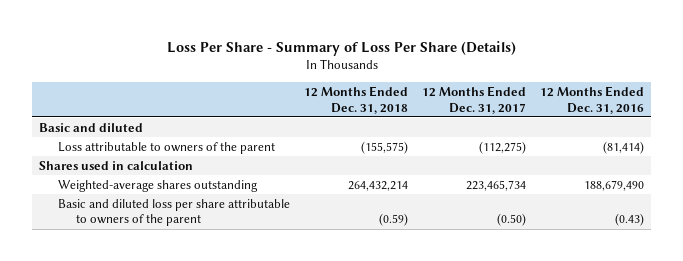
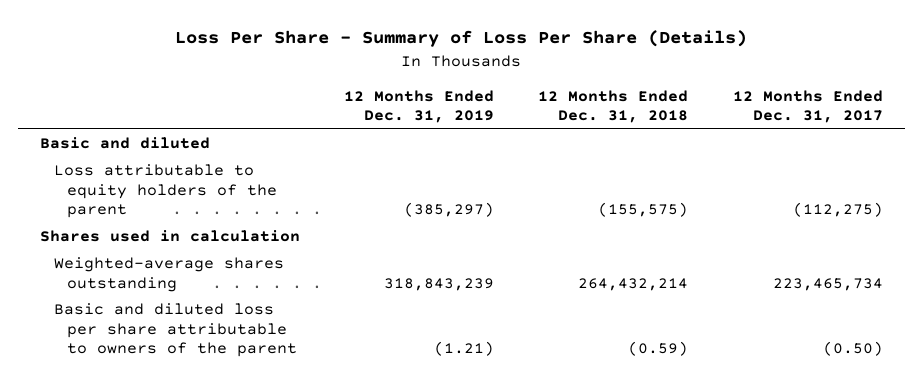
- | 12 Months Ended Dec. 31, 2018 | 12 Months Ended Dec. 31, 2017 | 12 Months Ended Dec. 31, 2016
+ | 12 Months Ended Dec. 31, 2019 | 12 Months Ended Dec. 31, 2018 | 12 Months Ended Dec. 31, 2017
- Loss attributable to owners of the parent | (155,575) | (112,275) | (81,414)
+ Loss attributable to equity holders of the parent | (385,297) | (155,575) | (112,275)

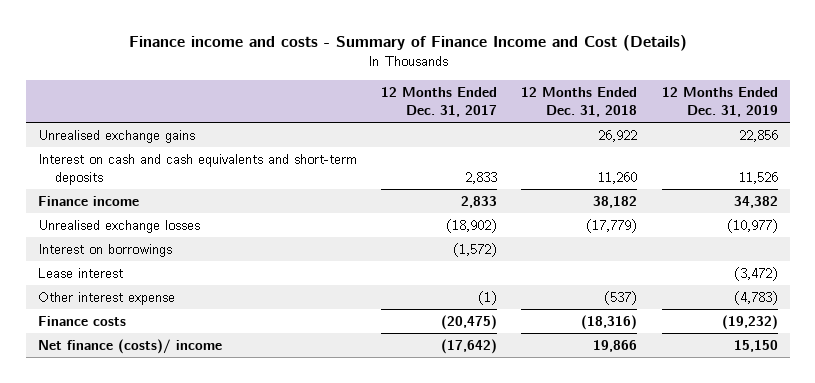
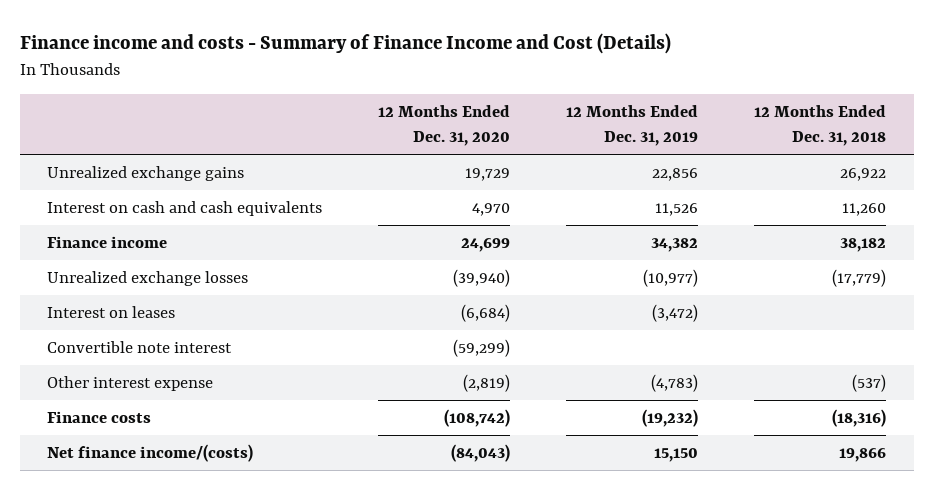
- | 12 Months Ended Dec. 31, 2017 | 12 Months Ended Dec. 31, 2018 | 12 Months Ended Dec. 31, 2019
+ | 12 Months Ended Dec. 31, 2020 | 12 Months Ended Dec. 31, 2019 | 12 Months Ended Dec. 31, 2018
- Unrealised exchange gains | | 26,922 | 22,856
- Interest on cash and cash equivalents and short-term deposits | 2,833 | 11,260 | 11,526
+ Unrealized exchange gains | 19,729 | 22,856 | 26,922
+ Interest on cash and cash equivalents | 4,970 | 11,526 | 11,260
- Unrealised exchange losses | (18,902) | (17,779) | (10,977)
- Interest on borrowings | (1,572) | |
- Lease interest | | | (3,472)
+ Unrealized exchange losses | (39,940) | (10,977) | (17,779)
+ Interest on leases | (6,684) | (3,472) |
+ Convertible note interest | (59,299) | |
- Net finance (costs)/ income | (17,642) | 19,866 | 15,150
+ Net finance income/(costs) | (84,043) | 15,150 | 19,866

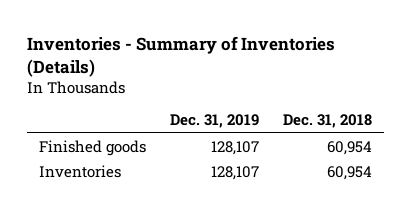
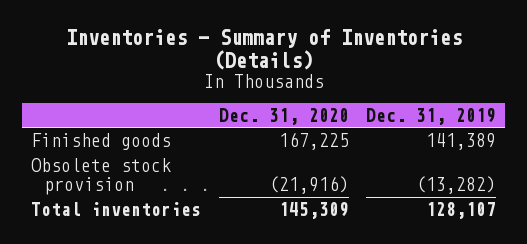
- | Dec. 31, 2019 | Dec. 31, 2018
+ | Dec. 31, 2020 | Dec. 31, 2019
- Finished goods | 128,107 | 60,954
- Inventories | 128,107 | 60,954
+ Finished goods | 167,225 | 141,389
+ Obsolete stock provision | (21,916) | (13,282)
+ Total inventories | 145,309 | 128,107

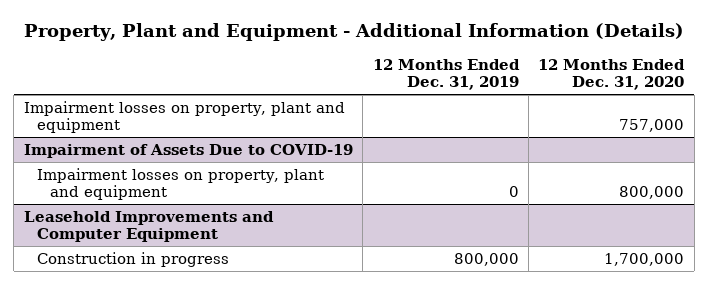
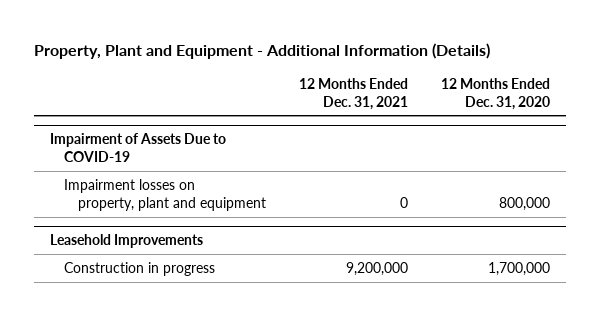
- | 12 Months Ended Dec. 31, 2019 | 12 Months Ended Dec. 31, 2020
+ | 12 Months Ended Dec. 31, 2021 | 12 Months Ended Dec. 31, 2020
- Impairment losses on property, plant and equipment | | 757,000
- Leasehold Improvements and Computer Equipment
+ Leasehold Improvements

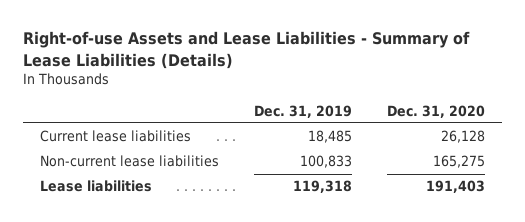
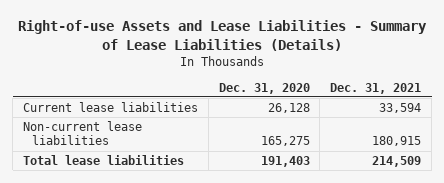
- | Dec. 31, 2019 | Dec. 31, 2020
+ | Dec. 31, 2020 | Dec. 31, 2021
- Lease liabilities | 119,318 | 191,403
+ Total lease liabilities | 191,403 | 214,509

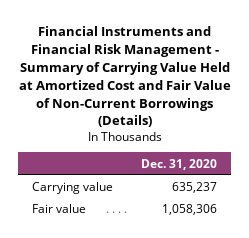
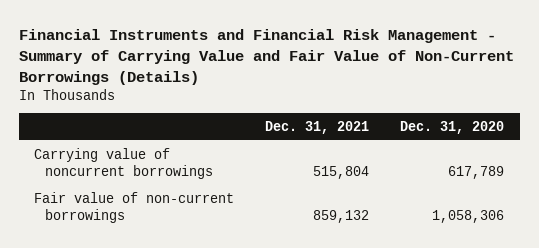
- Financial Instruments and Financial Risk Management - Summary of Carrying Value Held at Amortized Cost and Fair Value of Non-Current Borrowings (Details)
+ Financial Instruments and Financial Risk Management - Summary of Carrying Value and Fair Value of Non-Current Borrowings (Details)
- | Dec. 31, 2020
+ | Dec. 31, 2021 | Dec. 31, 2020
- Carrying value | 635,237
- Fair value | 1,058,306
+ Carrying value of noncurrent borrowings | 515,804 | 617,789
+ Fair value of non-current borrowings | 859,132 | 1,058,306

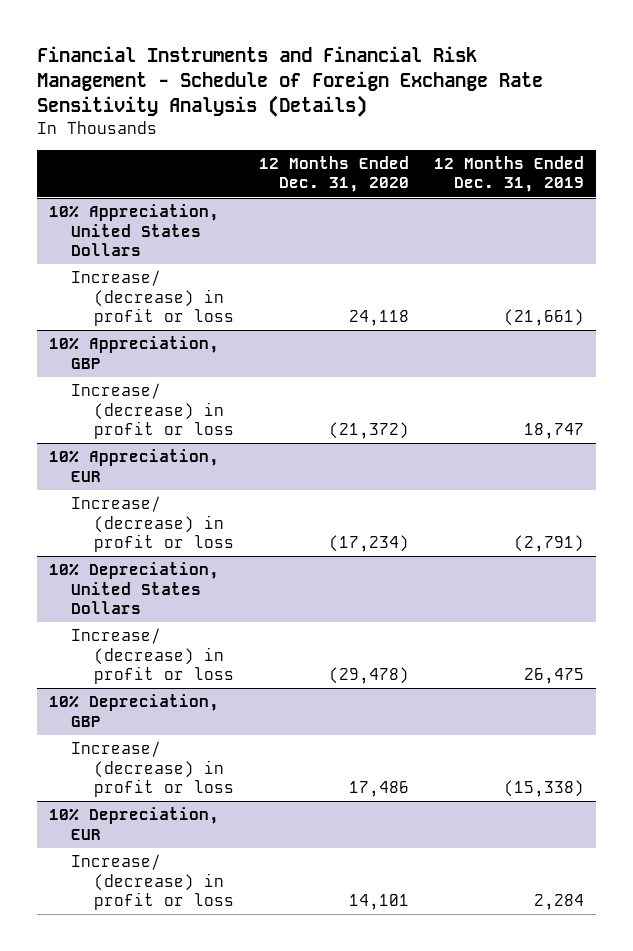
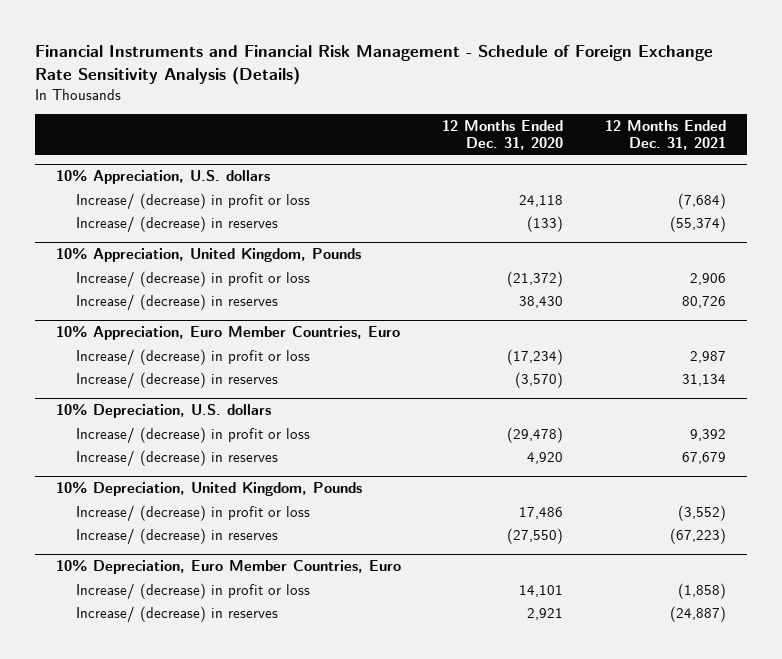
- | 12 Months Ended Dec. 31, 2020 | 12 Months Ended Dec. 31, 2019
+ | 12 Months Ended Dec. 31, 2020 | 12 Months Ended Dec. 31, 2021
- 10% Appreciation, United States Dollars
+ 10% Appreciation, U.S. dollars
- 10% Appreciation, GBP
+ Increase/ (decrease) in reserves | (133) | (55,374)
+ 10% Appreciation, United Kingdom, Pounds
- 10% Appreciation, EUR
+ Increase/ (decrease) in reserves | 38,430 | 80,726
+ 10% Appreciation, Euro Member Countries, Euro
- 10% Depreciation, United States Dollars
+ Increase/ (decrease) in reserves | (3,570) | 31,134
+ 10% Depreciation, U.S. dollars
- 10% Depreciation, GBP
+ Increase/ (decrease) in reserves | 4,920 | 67,679
+ 10% Depreciation, United Kingdom, Pounds
- 10% Depreciation, EUR
+ Increase/ (decrease) in reserves | (27,550) | (67,223)
+ 10% Depreciation, Euro Member Countries, Euro
+ Increase/ (decrease) in reserves | 2,921 | (24,887)

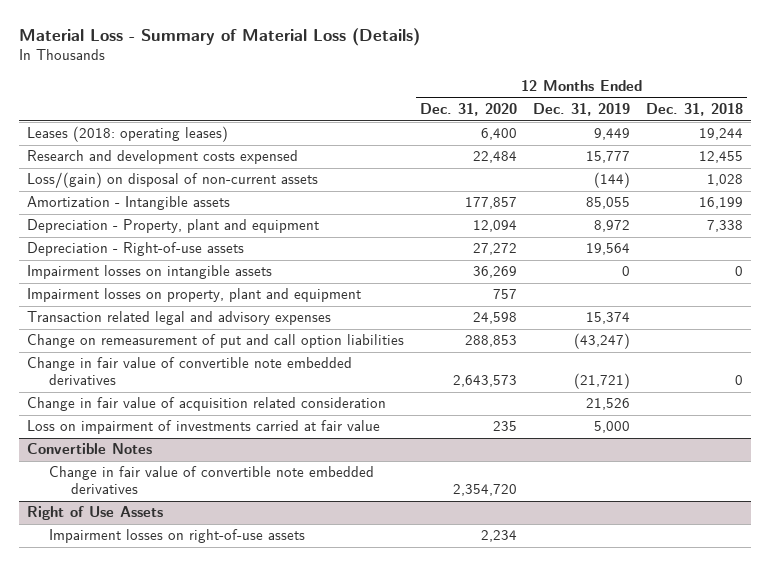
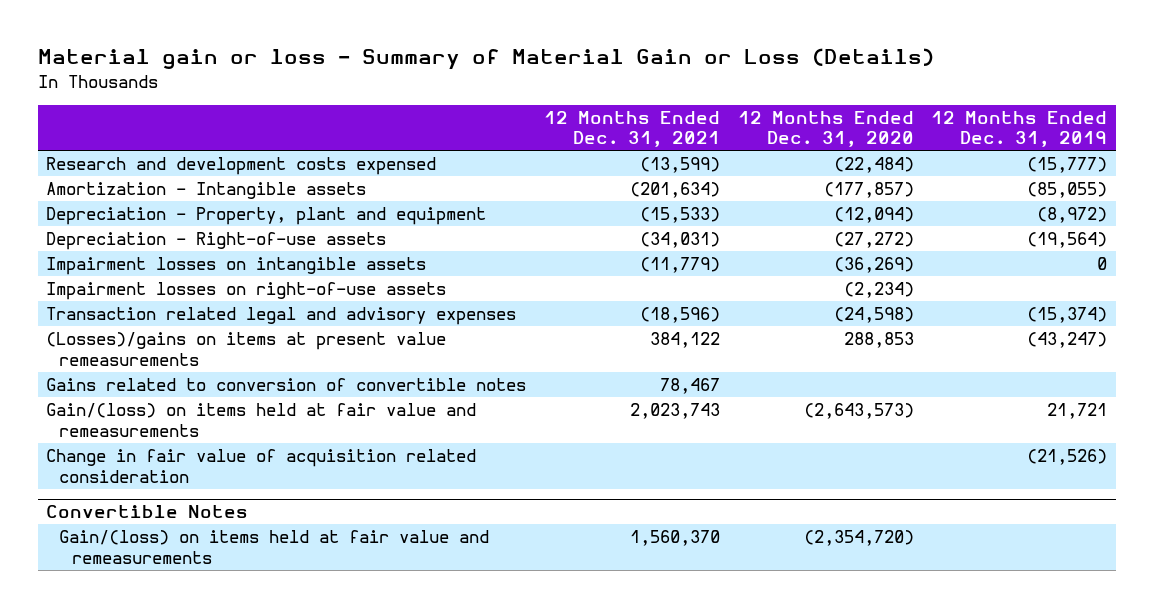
- Material Loss - Summary of Material Loss (Details)
+ Material gain or loss - Summary of Material Gain or Loss (Details)
- | 12 Months Ended Dec. 31, 2020 | 12 Months Ended Dec. 31, 2019 | 12 Months Ended Dec. 31, 2018
+ | 12 Months Ended Dec. 31, 2021 | 12 Months Ended Dec. 31, 2020 | 12 Months Ended Dec. 31, 2019
- Leases (2018: operating leases) | 6,400 | 9,449 | 19,244
- Research and development costs expensed | 22,484 | 15,777 | 12,455
- Loss/(gain) on disposal of non-current assets | | (144) | 1,028
- Amortization - Intangible assets | 177,857 | 85,055 | 16,199
- Depreciation - Property, plant and equipment | 12,094 | 8,972 | 7,338
- Depreciation - Right-of-use assets | 27,272 | 19,564 |
- Impairment losses on intangible assets | 36,269 | 0 | 0
- Impairment losses on property, plant and equipment | 757 | |
- Transaction related legal and advisory expenses | 24,598 | 15,374 |
- Change on remeasurement of put and call option liabilities | 288,853 | (43,247) |
- Change in fair value of convertible note embedded derivatives | 2,643,573 | (21,721) | 0
- Change in fair value of acquisition related consideration | | 21,526 |
- Loss on impairment of investments carried at fair value | 235 | 5,000 |
+ Research and development costs expensed | (13,599) | (22,484) | (15,777)
+ Amortization - Intangible assets | (201,634) | (177,857) | (85,055)
+ Depreciation - Property, plant and equipment | (15,533) | (12,094) | (8,972)
+ Depreciation - Right-of-use assets | (34,031) | (27,272) | (19,564)
+ Impairment losses on intangible assets | (11,779) | (36,269) | 0
+ Impairment losses on right-of-use assets | | (2,234) |
+ Transaction related legal and advisory expenses | (18,596) | (24,598) | (15,374)
+ (Losses)/gains on items at present value remeasurements | 384,122 | 288,853 | (43,247)
+ Gains related to conversion of convertible notes | 78,467 | |
+ Gain/(loss) on items held at fair value and remeasurements | 2,023,743 | (2,643,573) | 21,721
+ Change in fair value of acquisition related consideration | | | (21,526)
@ Convertible Notes
- Change in fair value of convertible note embedded derivatives | 2,354,720 | |
- Right of Use Assets
- Impairment losses on right-of-use assets | 2,234 | |
@ Convertible Notes
+ Gain/(loss) on items held at fair value and remeasurements | 1,560,370 | (2,354,720) |

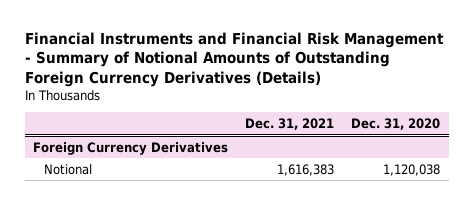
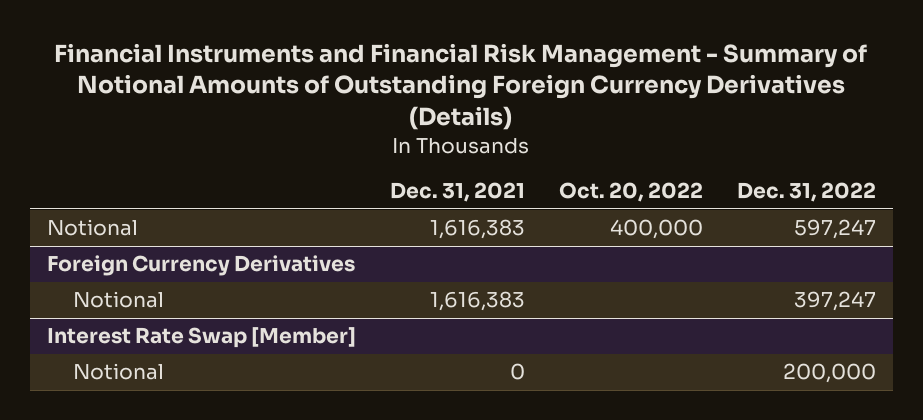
- | Dec. 31, 2021 | Dec. 31, 2020
+ | Dec. 31, 2021 | Oct. 20, 2022 | Dec. 31, 2022
+ Notional | 1,616,383 | 400,000 | 597,247
+ Interest Rate Swap [Member]
+ Notional | 0 | | 200,000

